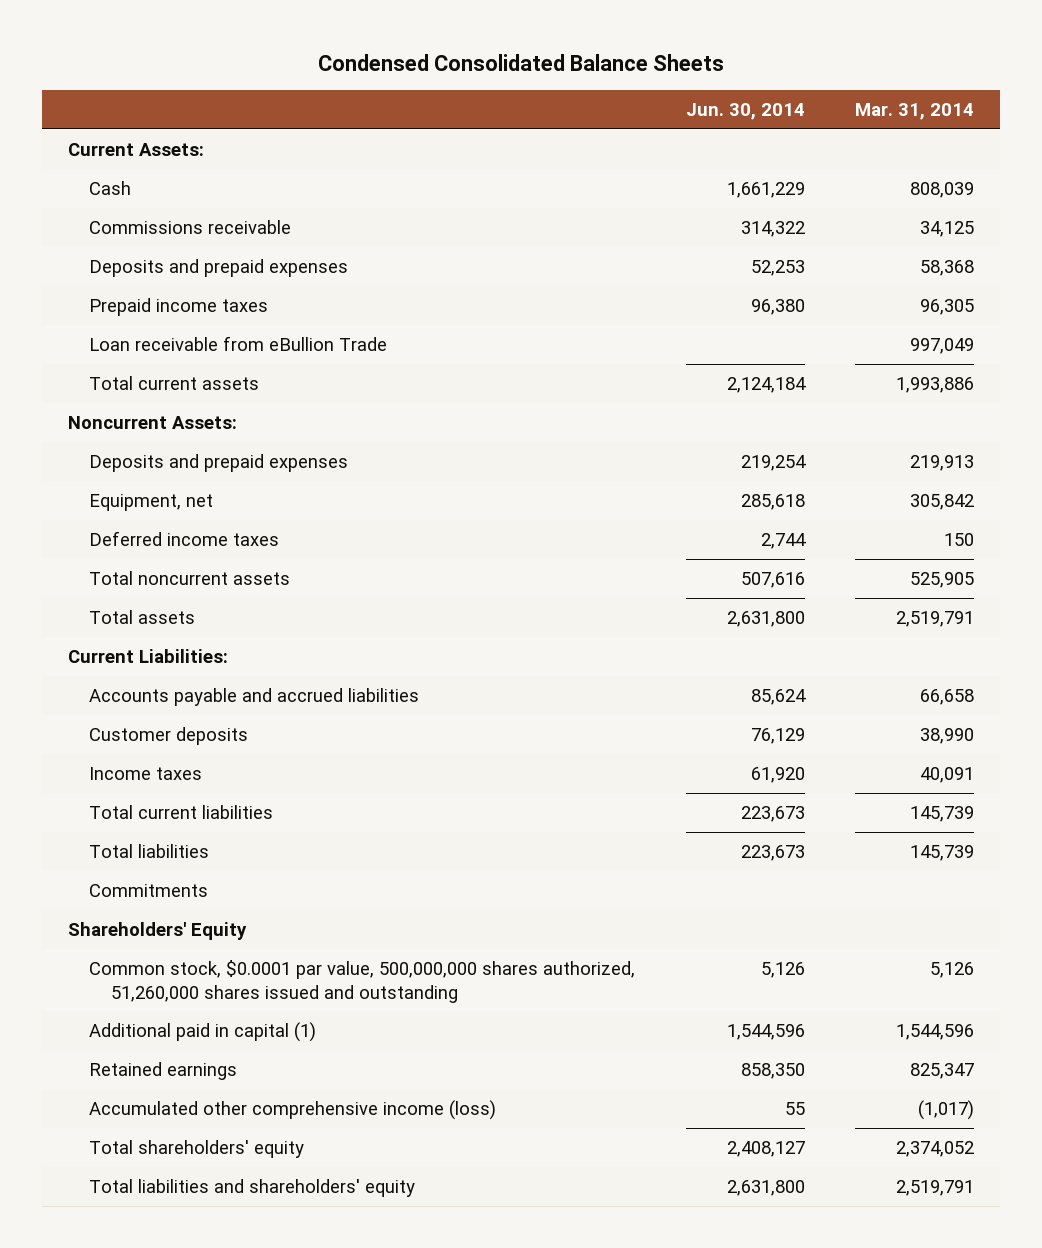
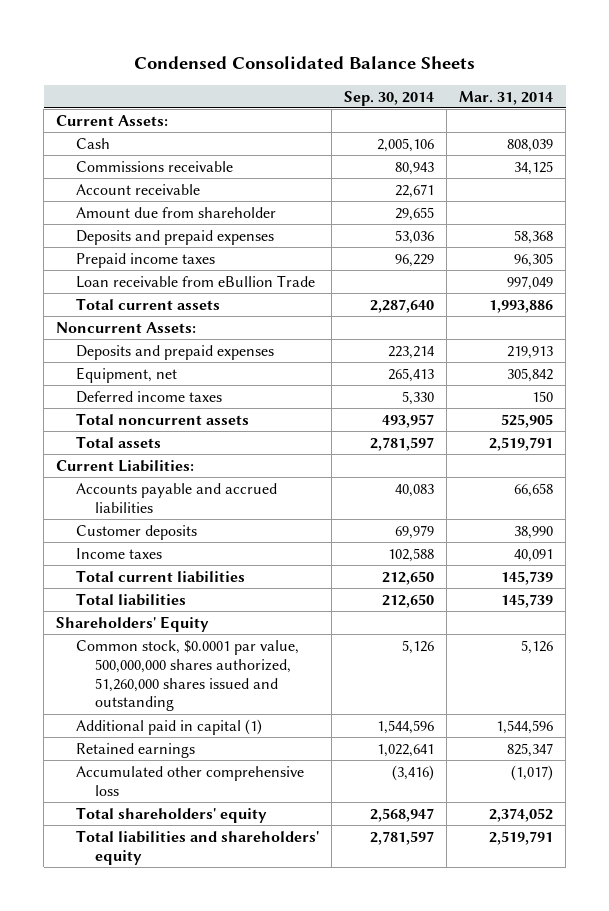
- | Jun. 30, 2014 | Mar. 31, 2014
+ | Sep. 30, 2014 | Mar. 31, 2014
+ Account receivable | 22,671 |
+ Amount due from shareholder | 29,655 |
- Commitments
- Accumulated other comprehensive income (loss) | 55 | (1,017)
+ Accumulated other comprehensive loss | (3,416) | (1,017)

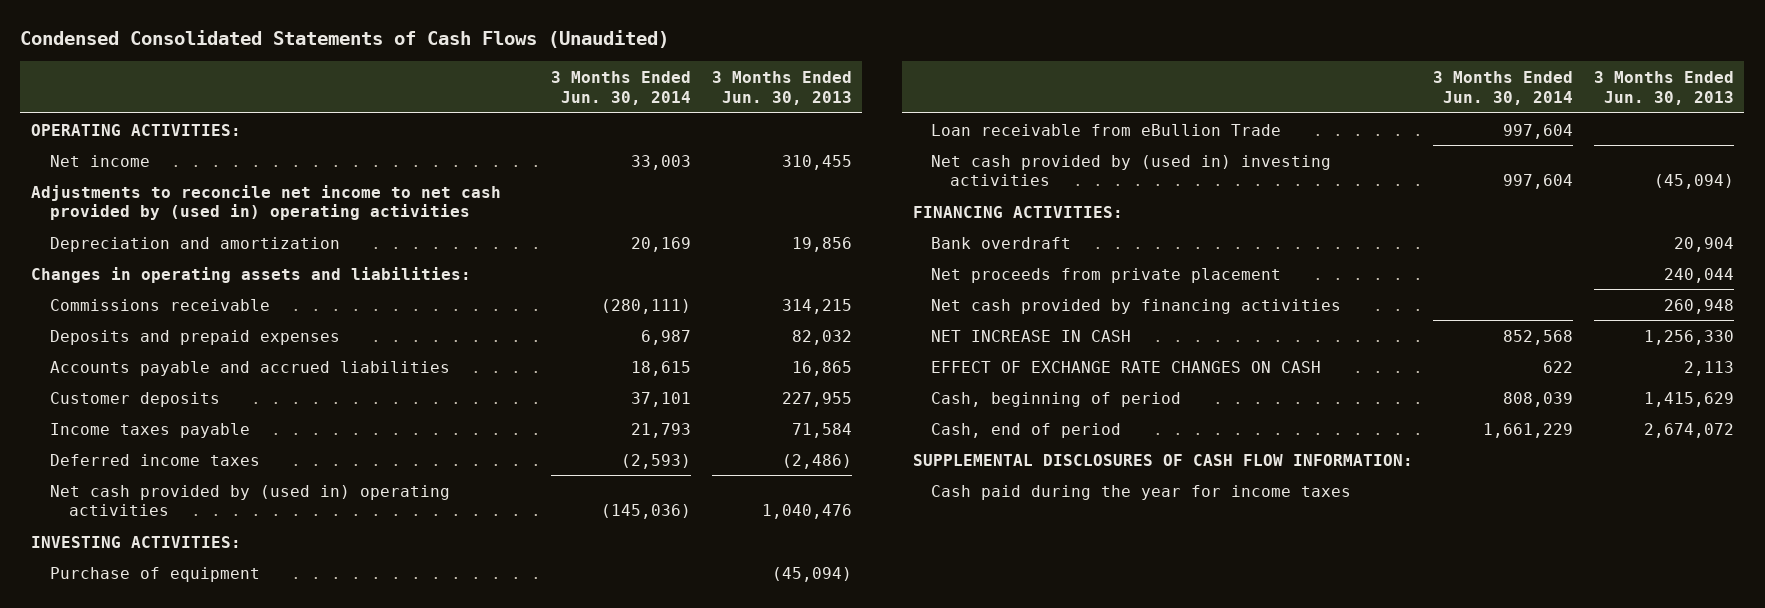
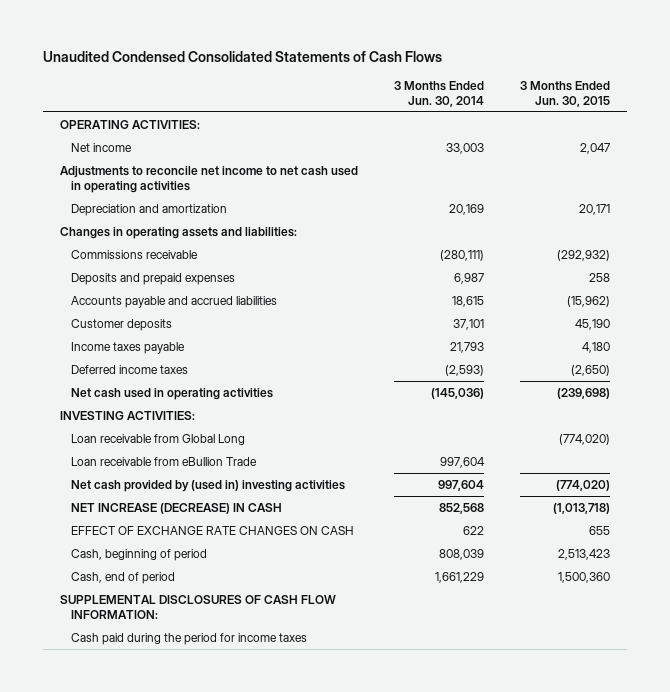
- Condensed Consolidated Statements of Cash Flows (Unaudited)
+ Unaudited Condensed Consolidated Statements of Cash Flows
- | 3 Months Ended Jun. 30, 2014 | 3 Months Ended Jun. 30, 2013
+ | 3 Months Ended Jun. 30, 2014 | 3 Months Ended Jun. 30, 2015
- Adjustments to reconcile net income to net cash provided by (used in) operating activities
+ Adjustments to reconcile net income to net cash used in operating activities
- Net cash provided by (used in) operating activities | (145,036) | 1,040,476
+ Net cash used in operating activities | (145,036) | (239,698)
- Purchase of equipment | | (45,094)
+ Loan receivable from Global Long | | (774,020)
- FINANCING ACTIVITIES:
- Bank overdraft | | 20,904
- Net proceeds from private placement | | 240,044
- Net cash provided by financing activities | | 260,948
- NET INCREASE IN CASH | 852,568 | 1,256,330
+ NET INCREASE (DECREASE) IN CASH | 852,568 | (1,013,718)
- Cash paid during the year for income taxes
+ Cash paid during the period for income taxes

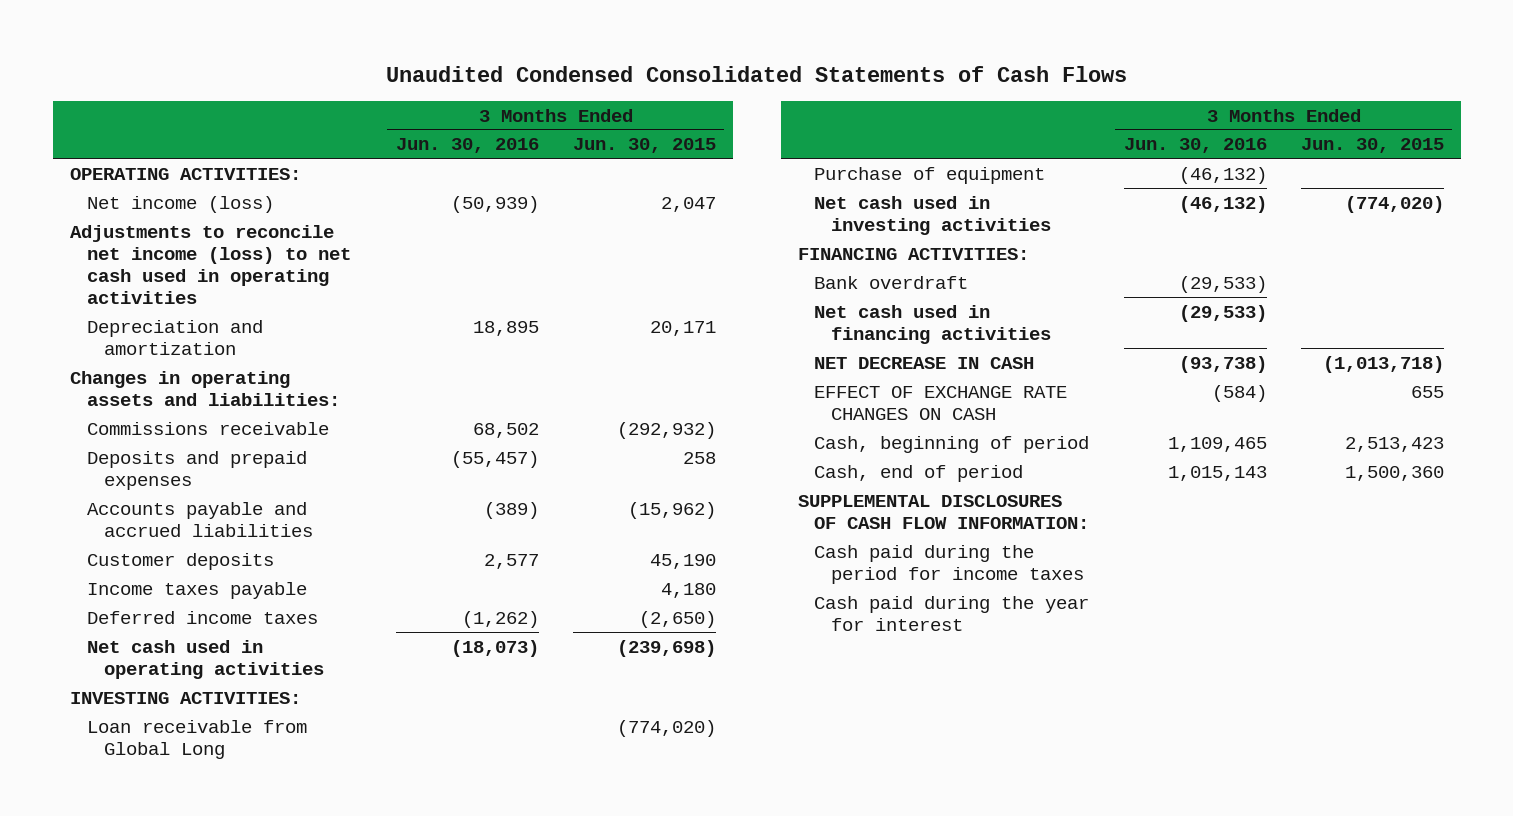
- | 3 Months Ended Jun. 30, 2014 | 3 Months Ended Jun. 30, 2015
+ | 3 Months Ended Jun. 30, 2016 | 3 Months Ended Jun. 30, 2015
- Net income | 33,003 | 2,047
- Adjustments to reconcile net income to net cash used in operating activities
+ Net income (loss) | (50,939) | 2,047
+ Adjustments to reconcile net income (loss) to net cash used in operating activities
- Loan receivable from eBullion Trade | 997,604 |
- Net cash provided by (used in) investing activities | 997,604 | (774,020)
- NET INCREASE (DECREASE) IN CASH | 852,568 | (1,013,718)
+ Purchase of equipment | (46,132) |
+ Net cash used in investing activities | (46,132) | (774,020)
+ FINANCING ACTIVITIES:
+ Bank overdraft | (29,533) |
+ Net cash used in financing activities | (29,533) |
+ NET DECREASE IN CASH | (93,738) | (1,013,718)
+ Cash paid during the year for interest

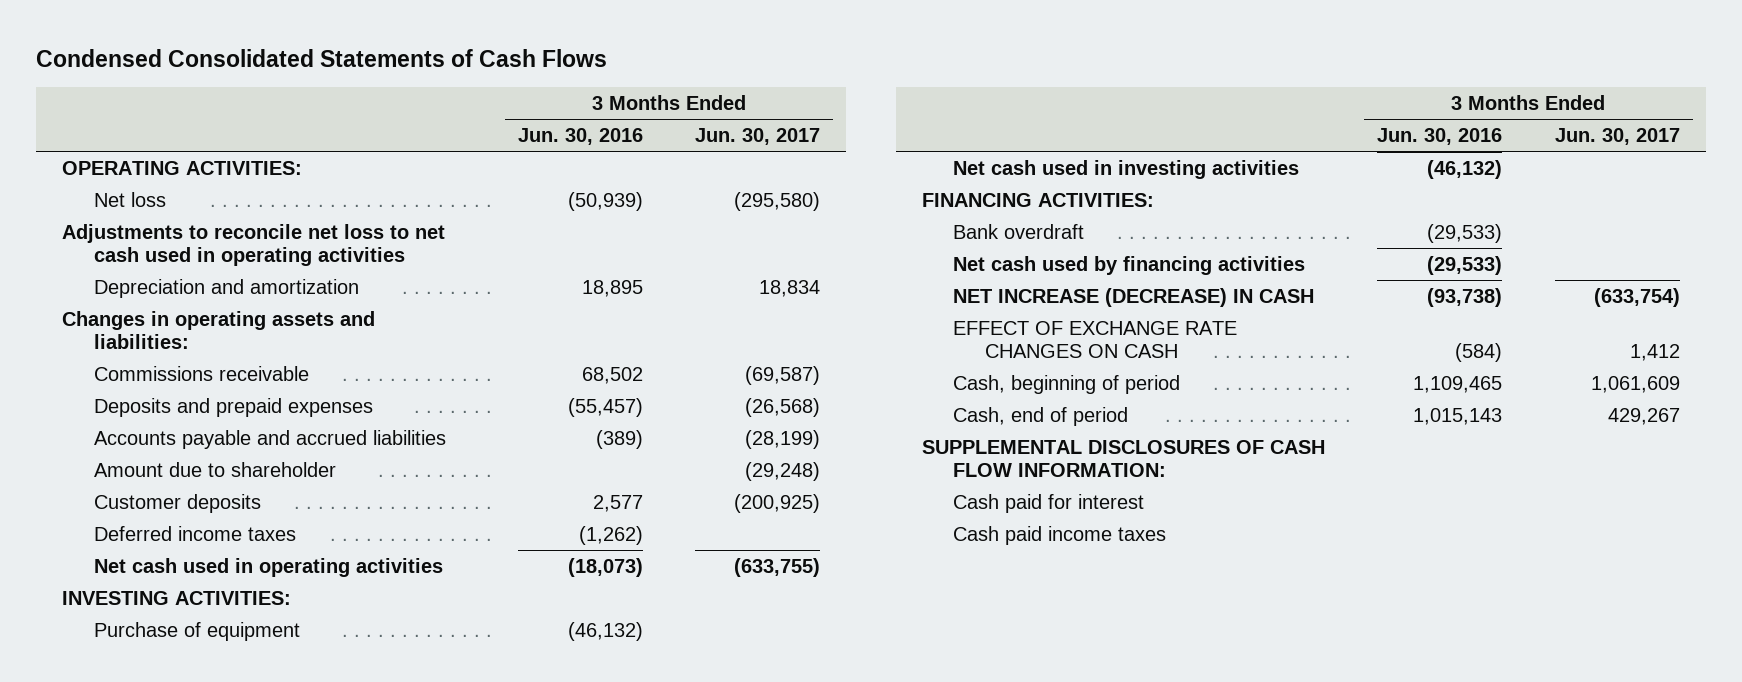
- Unaudited Condensed Consolidated Statements of Cash Flows
+ Condensed Consolidated Statements of Cash Flows
- | 3 Months Ended Jun. 30, 2016 | 3 Months Ended Jun. 30, 2015
+ | 3 Months Ended Jun. 30, 2016 | 3 Months Ended Jun. 30, 2017
- Net income (loss) | (50,939) | 2,047
- Adjustments to reconcile net income (loss) to net cash used in operating activities
+ Net loss | (50,939) | (295,580)
+ Adjustments to reconcile net loss to net cash used in operating activities
+ Amount due to shareholder | | (29,248)
- Income taxes payable | | 4,180
- Loan receivable from Global Long | | (774,020)
- Net cash used in financing activities | (29,533) |
- NET DECREASE IN CASH | (93,738) | (1,013,718)
+ Net cash used by financing activities | (29,533) |
+ NET INCREASE (DECREASE) IN CASH | (93,738) | (633,754)
- Cash paid during the period for income taxes
- Cash paid during the year for interest
+ Cash paid for interest
+ Cash paid income taxes

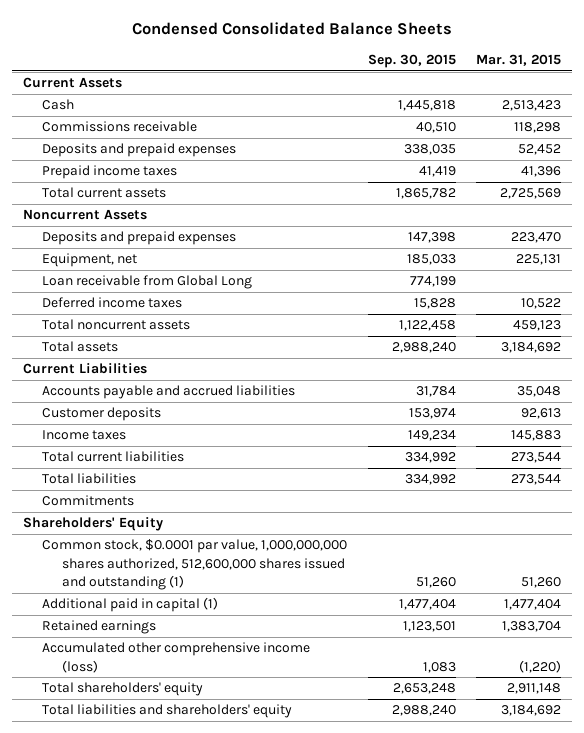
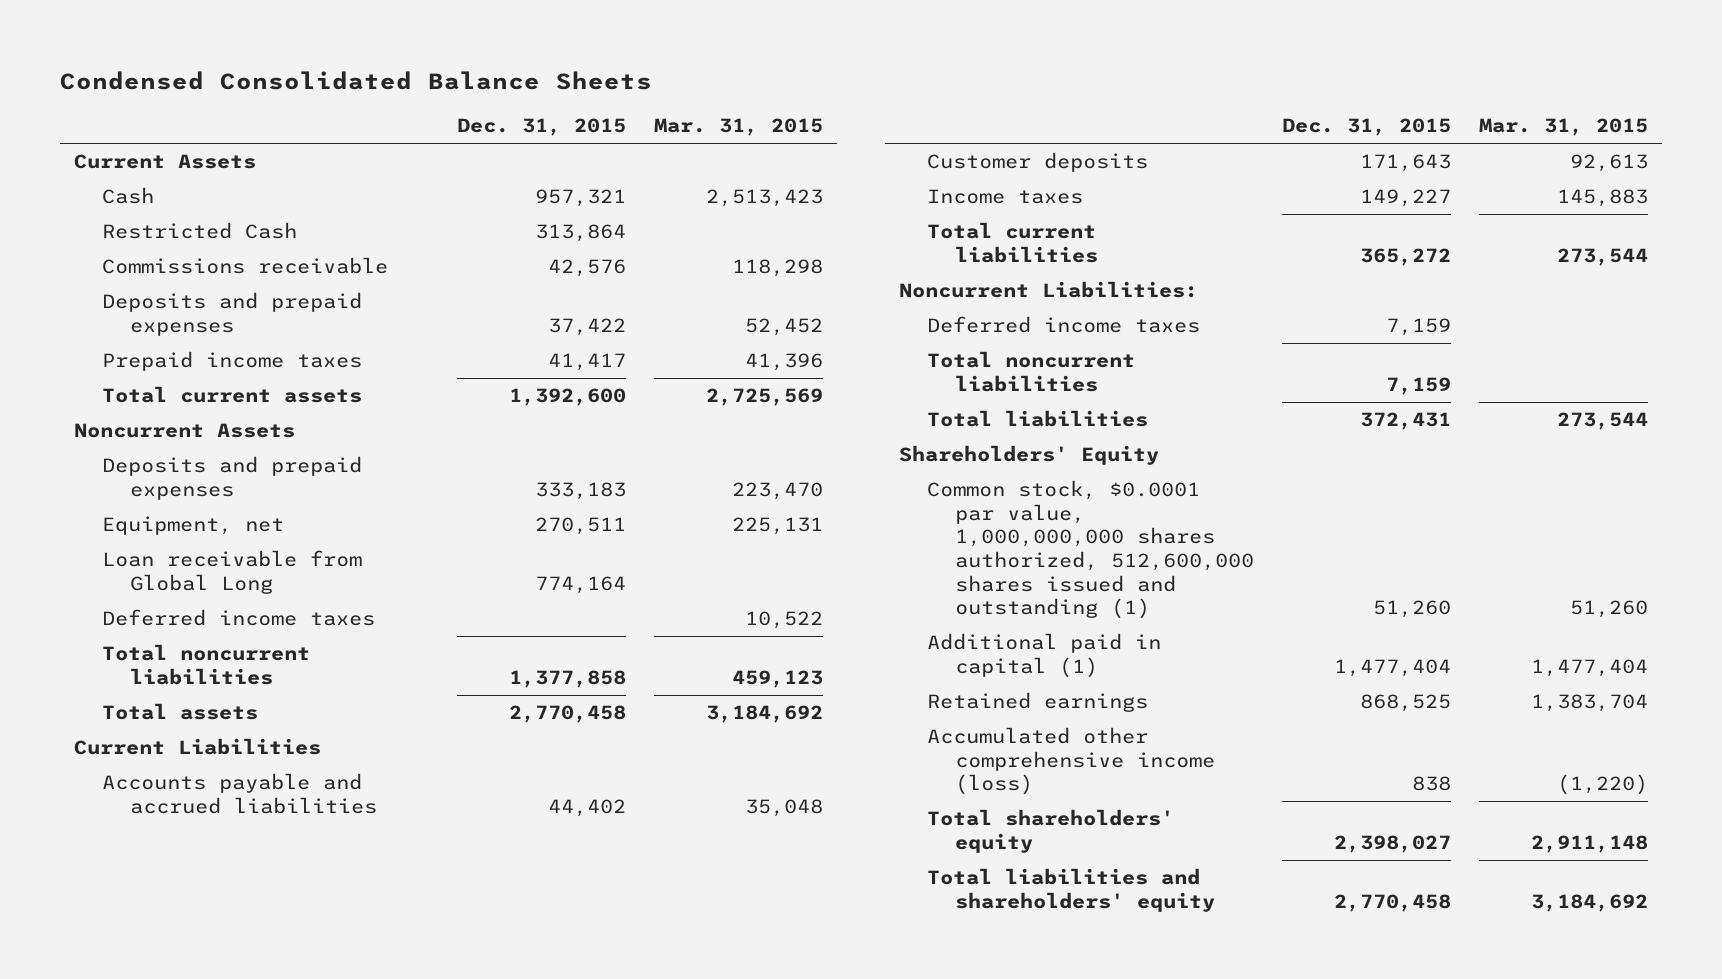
- | Sep. 30, 2015 | Mar. 31, 2015
+ | Dec. 31, 2015 | Mar. 31, 2015
+ Restricted Cash | 313,864 |
- Total noncurrent assets | 1,122,458 | 459,123
+ Total noncurrent liabilities | 1,377,858 | 459,123
+ Noncurrent Liabilities:
+ Deferred income taxes | 7,159 |
+ Total noncurrent liabilities | 7,159 |
- Commitments

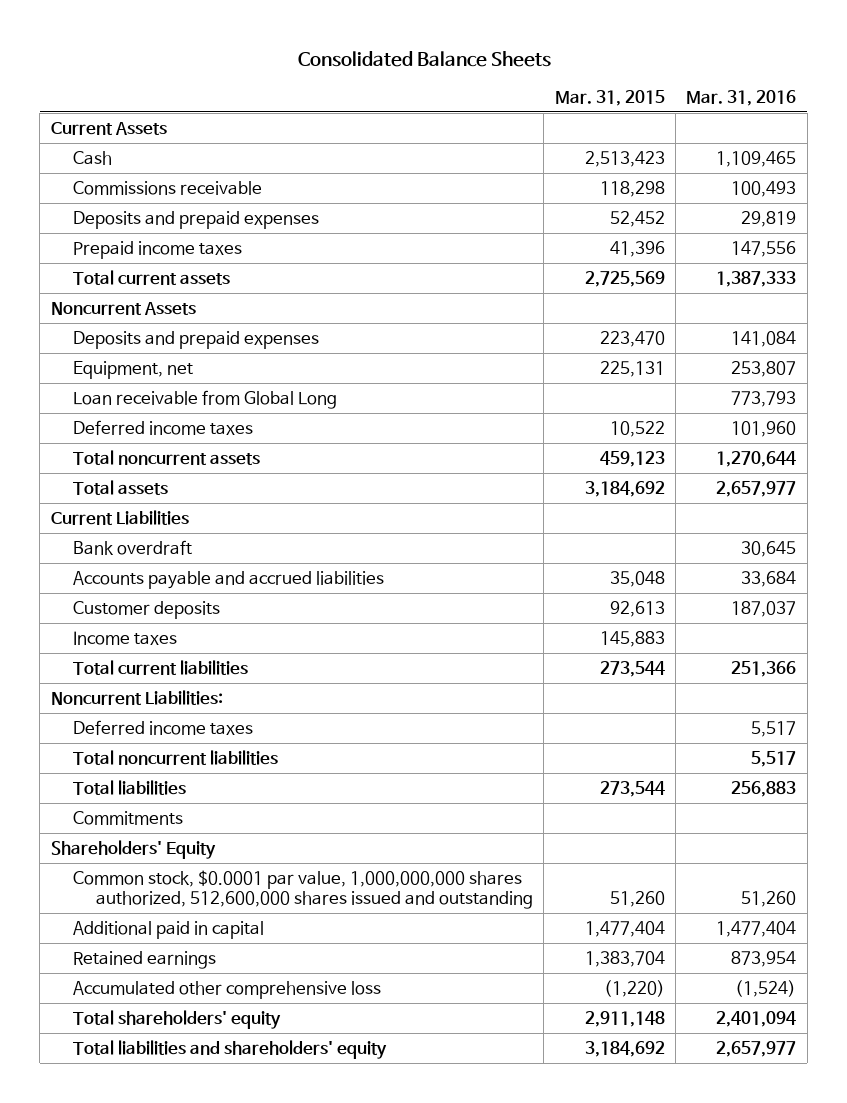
- Condensed Consolidated Balance Sheets
+ Consolidated Balance Sheets
- | Dec. 31, 2015 | Mar. 31, 2015
+ | Mar. 31, 2015 | Mar. 31, 2016
- Restricted Cash | 313,864 |
- Total noncurrent liabilities | 1,377,858 | 459,123
+ Total noncurrent assets | 459,123 | 1,270,644
+ Bank overdraft | | 30,645
+ Commitments
- Common stock, $0.0001 par value, 1,000,000,000 shares authorized, 512,600,000 shares issued and outstanding (1) | 51,260 | 51,260
- Additional paid in capital (1) | 1,477,404 | 1,477,404
+ Common stock, $0.0001 par value, 1,000,000,000 shares authorized, 512,600,000 shares issued and outstanding | 51,260 | 51,260
+ Additional paid in capital | 1,477,404 | 1,477,404
- Accumulated other comprehensive income (loss) | 838 | (1,220)
+ Accumulated other comprehensive loss | (1,220) | (1,524)

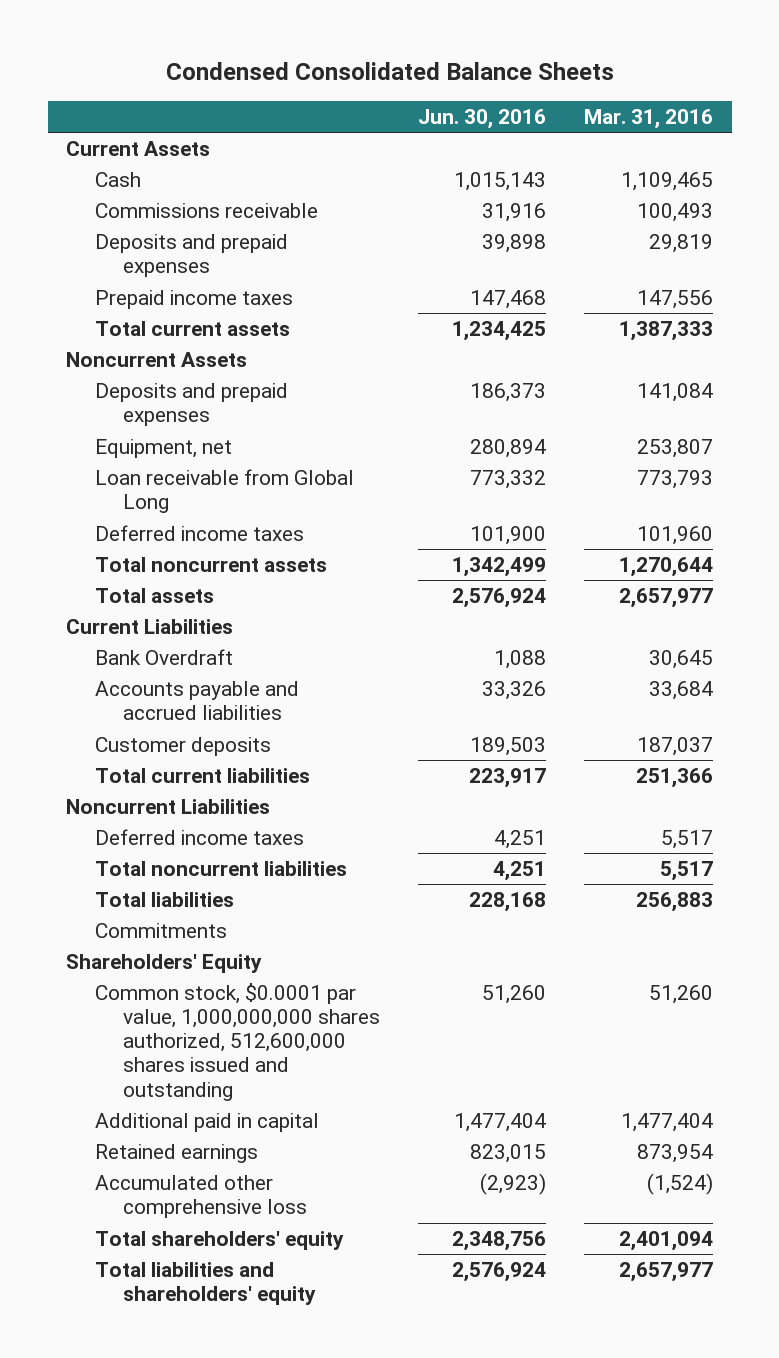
- Consolidated Balance Sheets
+ Condensed Consolidated Balance Sheets
- | Mar. 31, 2015 | Mar. 31, 2016
+ | Jun. 30, 2016 | Mar. 31, 2016
- Bank overdraft | | 30,645
+ Bank Overdraft | 1,088 | 30,645
- Income taxes | 145,883 |
- Noncurrent Liabilities:
+ Noncurrent Liabilities

